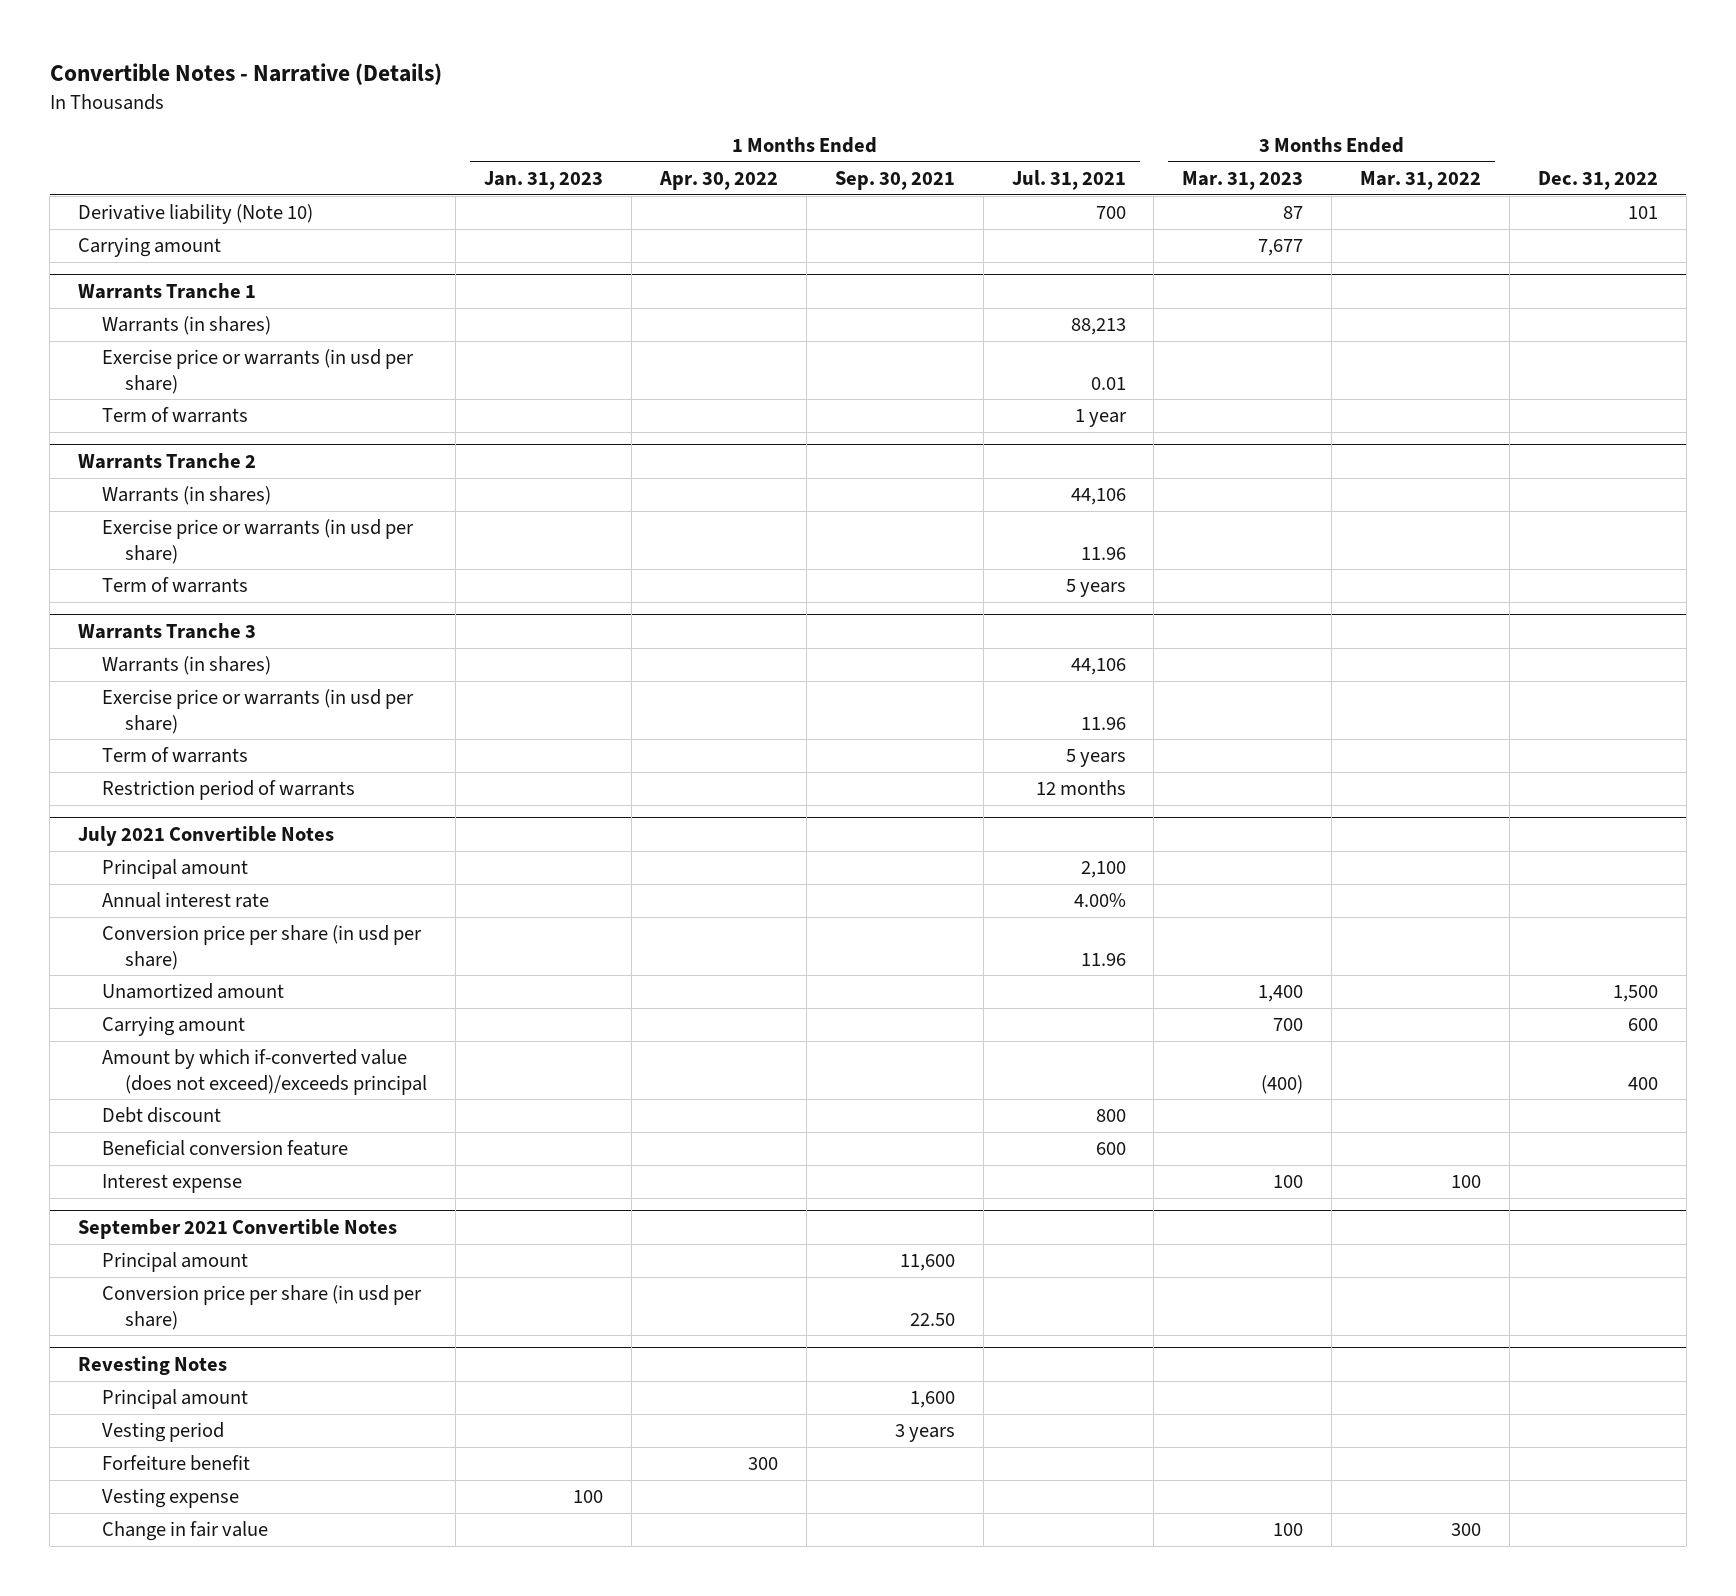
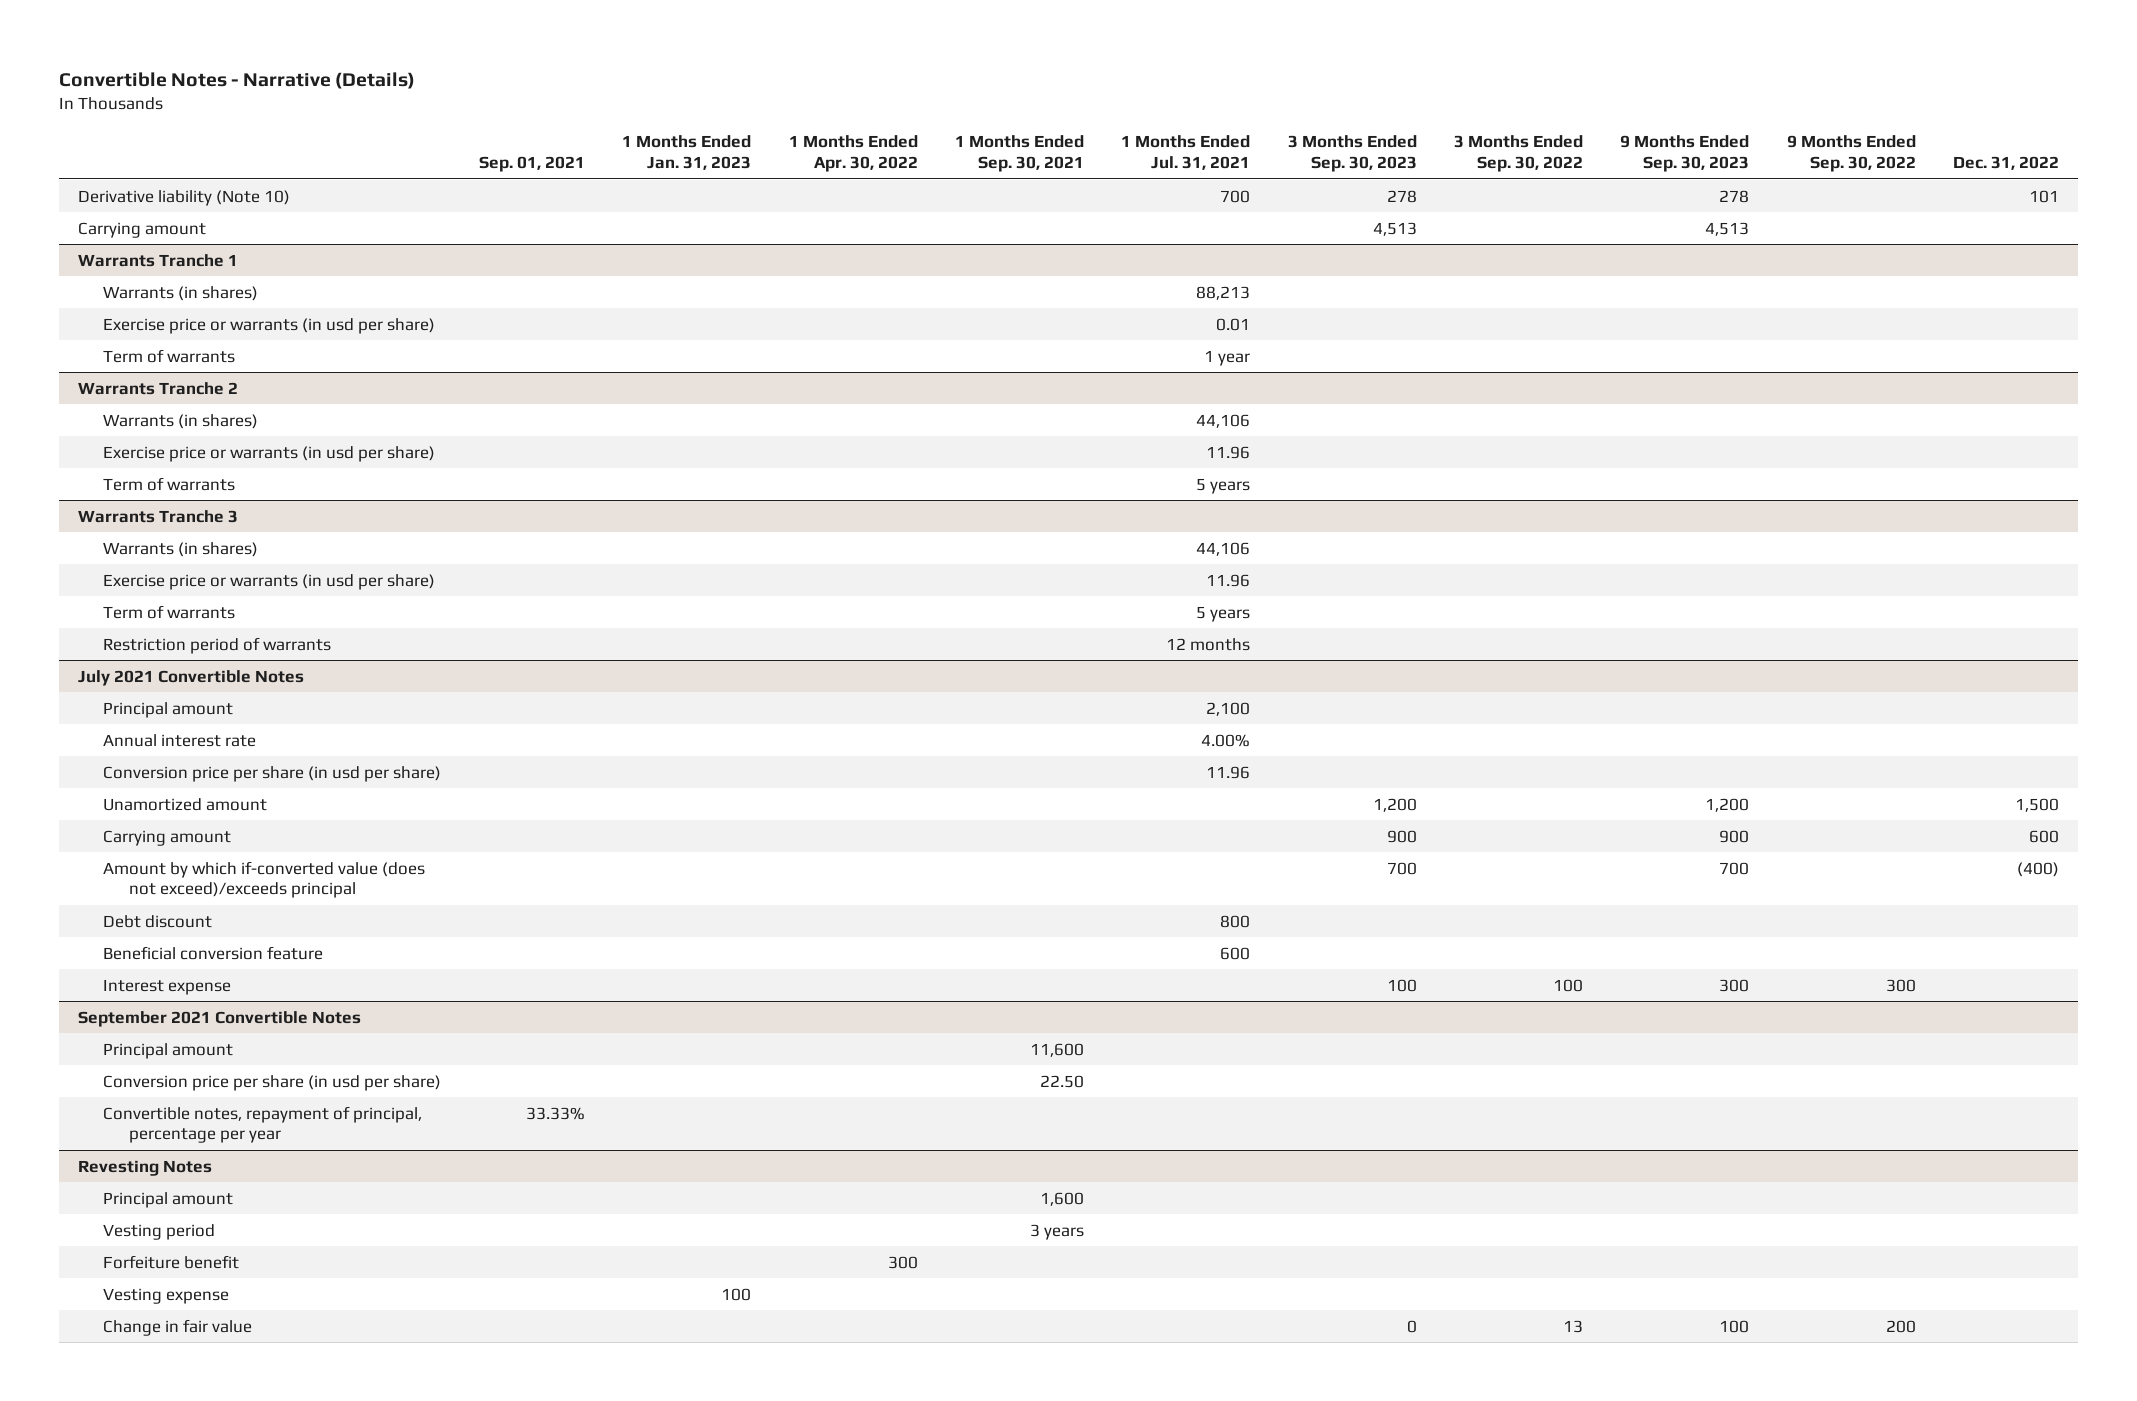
- | 1 Months Ended Jan. 31, 2023 | 1 Months Ended Apr. 30, 2022 | 1 Months Ended Sep. 30, 2021 | 1 Months Ended Jul. 31, 2021 | 3 Months Ended Mar. 31, 2023 | 3 Months Ended Mar. 31, 2022 | Dec. 31, 2022
+ | Sep. 01, 2021 | 1 Months Ended Jan. 31, 2023 | 1 Months Ended Apr. 30, 2022 | 1 Months Ended Sep. 30, 2021 | 1 Months Ended Jul. 31, 2021 | 3 Months Ended Sep. 30, 2023 | 3 Months Ended Sep. 30, 2022 | 9 Months Ended Sep. 30, 2023 | 9 Months Ended Sep. 30, 2022 | Dec. 31, 2022
@ July 2021 Convertible Notes
- Amount by which if-converted value (does not exceed)/exceeds principal | | | | | (400) | | 400
+ Amount by which if-converted value (does not exceed)/exceeds principal | | | | | | 700 | | 700 | | (400)
@ September 2021 Convertible Notes
+ Convertible notes, repayment of principal, percentage per year | 33.33% | | | | | | | | |

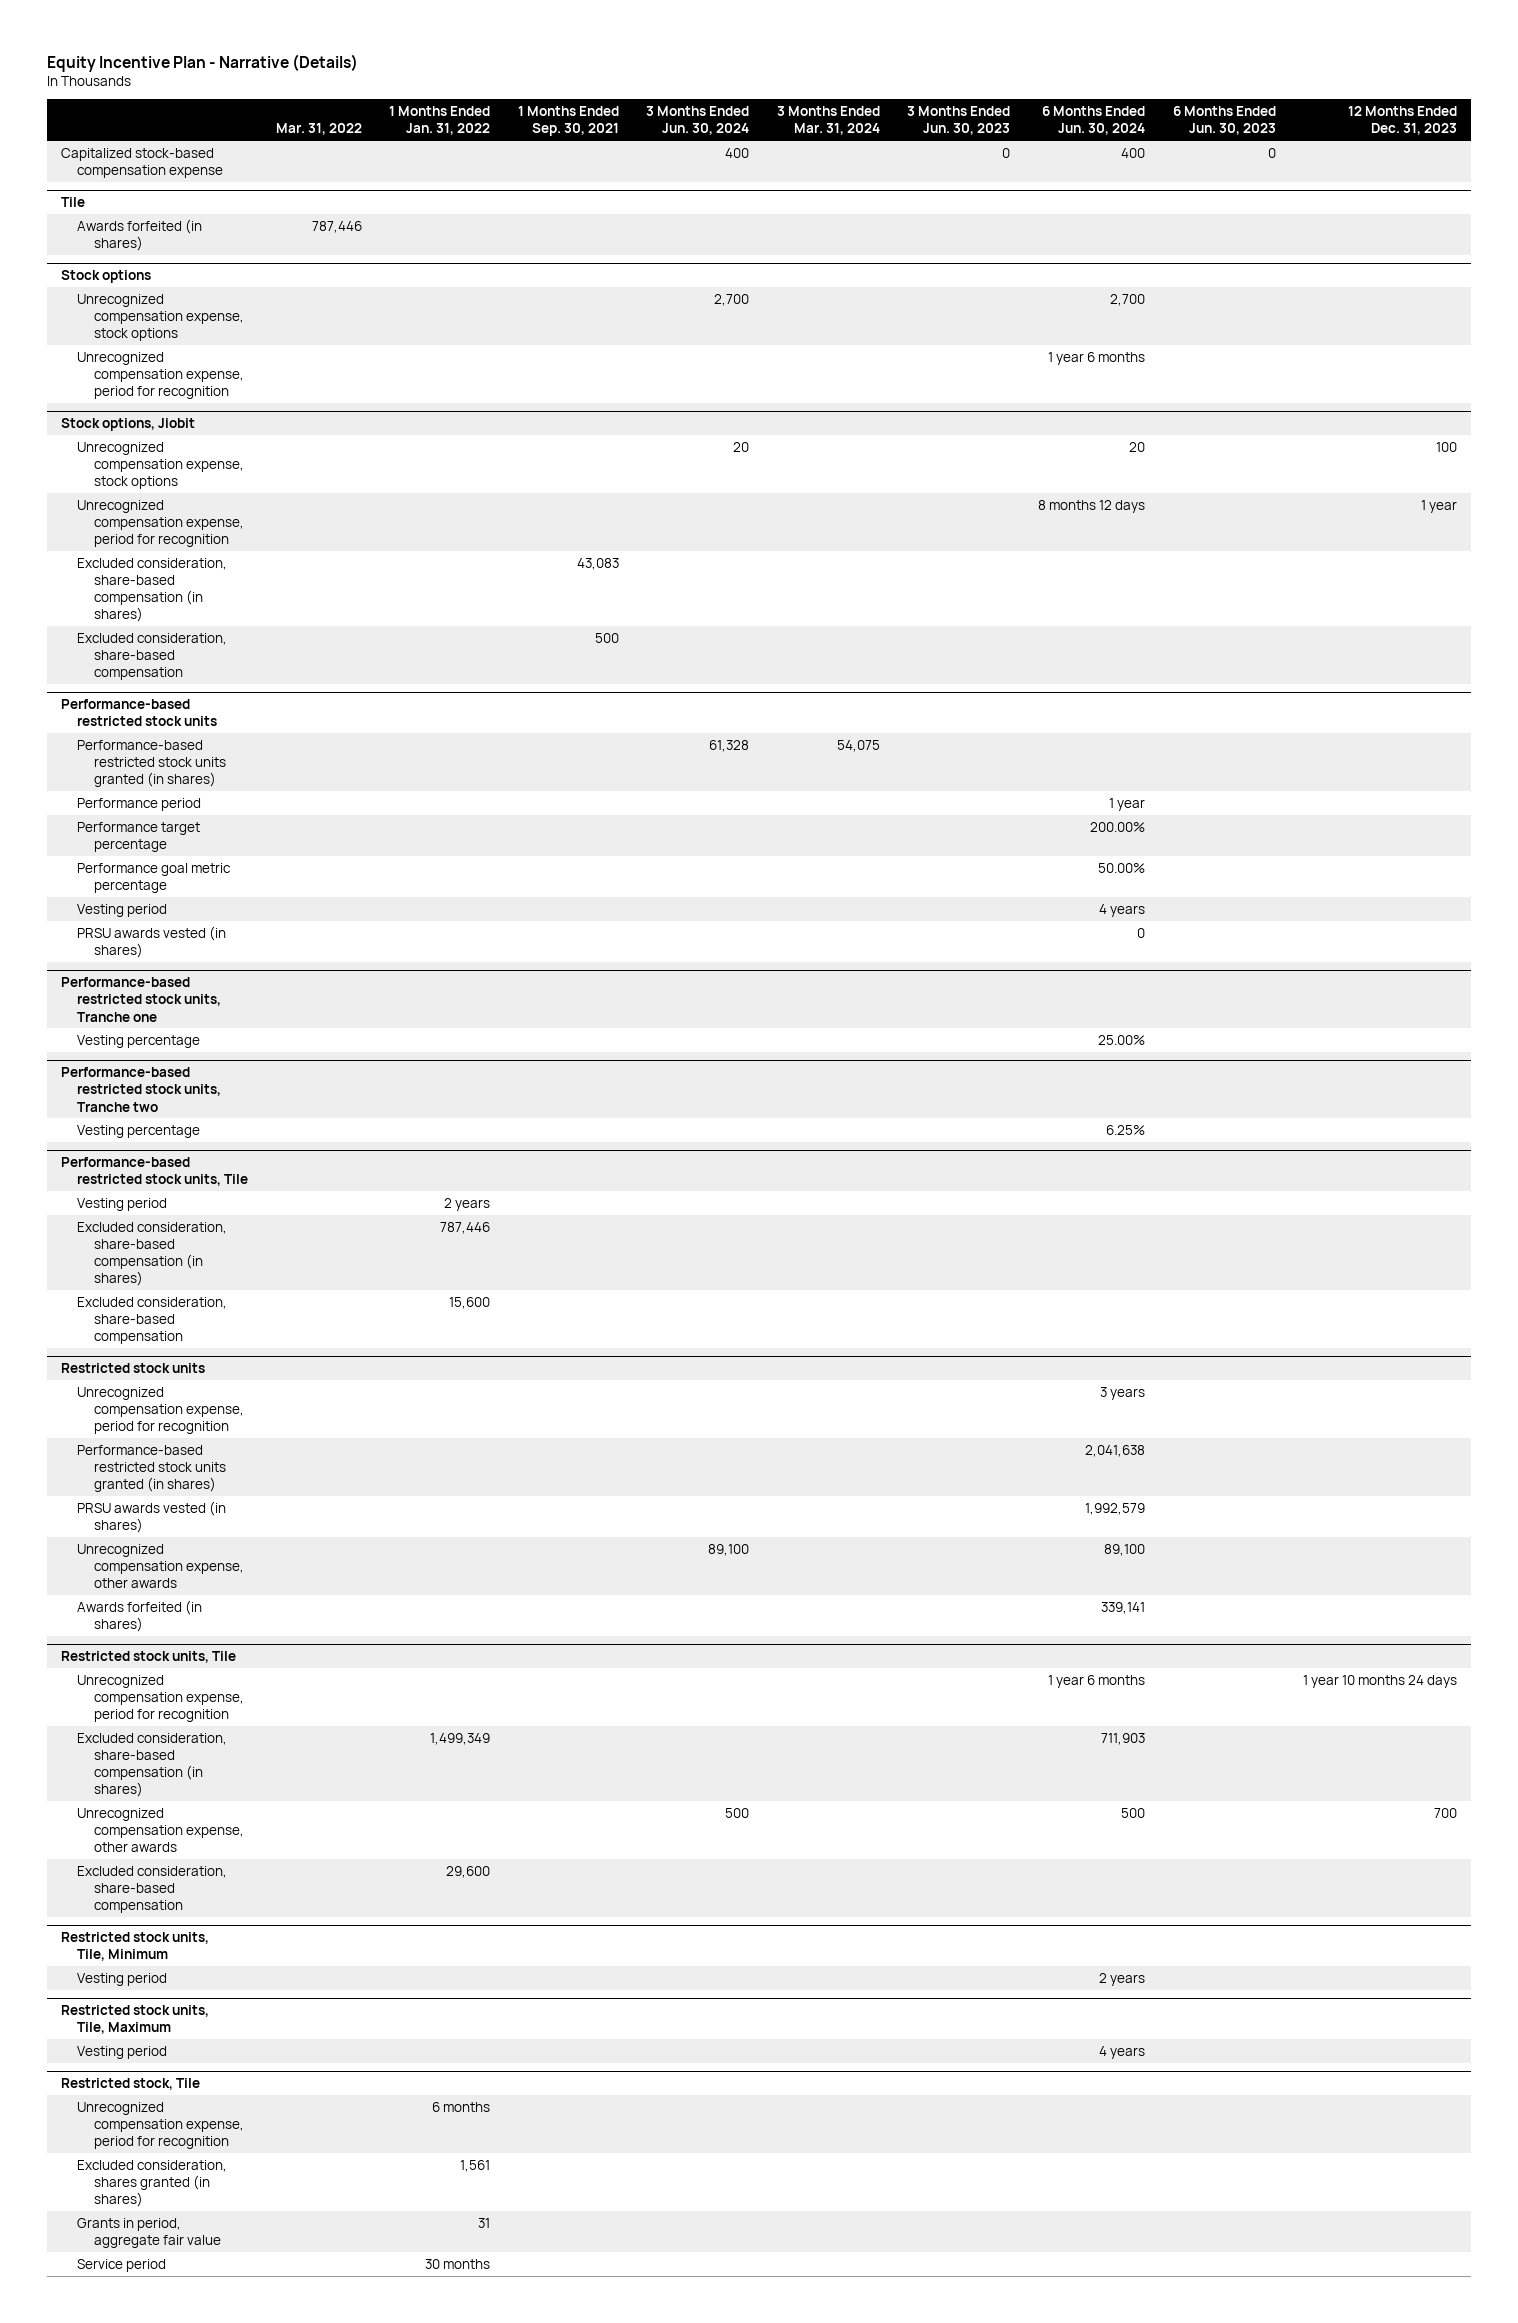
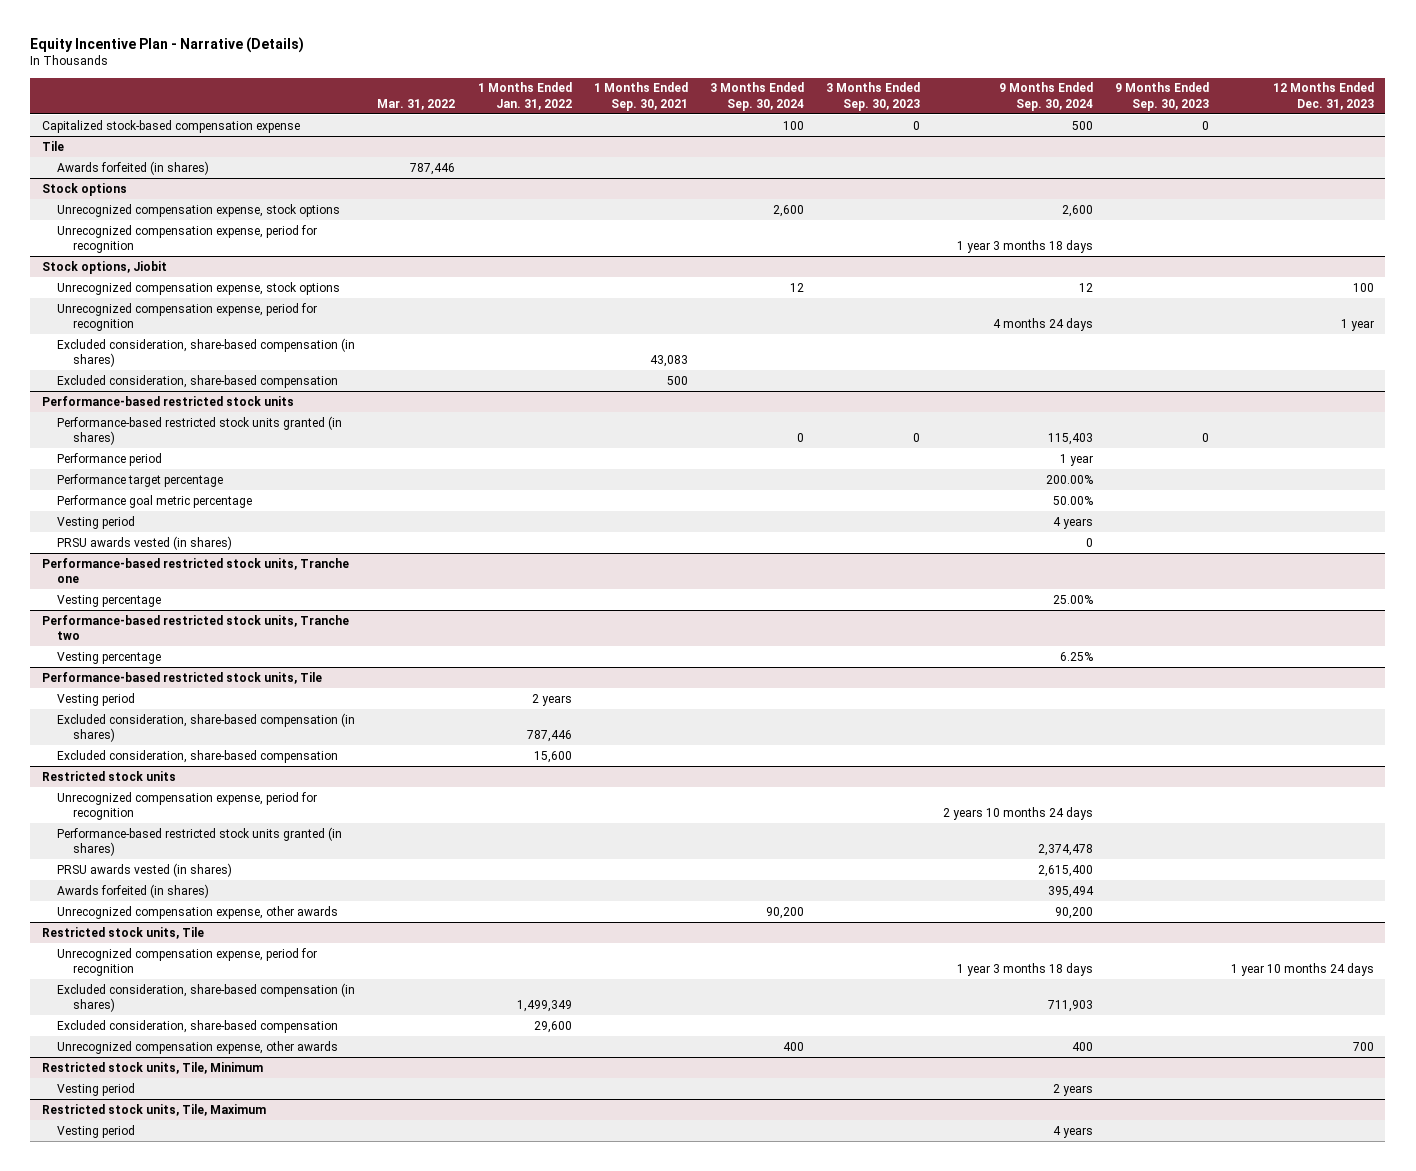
- | Mar. 31, 2022 | 1 Months Ended Jan. 31, 2022 | 1 Months Ended Sep. 30, 2021 | 3 Months Ended Jun. 30, 2024 | 3 Months Ended Mar. 31, 2024 | 3 Months Ended Jun. 30, 2023 | 6 Months Ended Jun. 30, 2024 | 6 Months Ended Jun. 30, 2023 | 12 Months Ended Dec. 31, 2023
+ | Mar. 31, 2022 | 1 Months Ended Jan. 31, 2022 | 1 Months Ended Sep. 30, 2021 | 3 Months Ended Sep. 30, 2024 | 3 Months Ended Sep. 30, 2023 | 9 Months Ended Sep. 30, 2024 | 9 Months Ended Sep. 30, 2023 | 12 Months Ended Dec. 31, 2023
@ Restricted stock units
moved down: Unrecognized compensation expense, other awards | | | | 90,200 | | 90,200 | |
@ Restricted stock units, Tile
moved down: Unrecognized compensation expense, other awards | | | | 400 | | 400 | | 700
- Restricted stock, Tile
- Unrecognized compensation expense, period for recognition | | 6 months | | | | | | |
- Excluded consideration, shares granted (in shares) | | 1,561 | | | | | | |
- Grants in period, aggregate fair value | | 31 | | | | | | |
- Service period | | 30 months | | | | | | |

